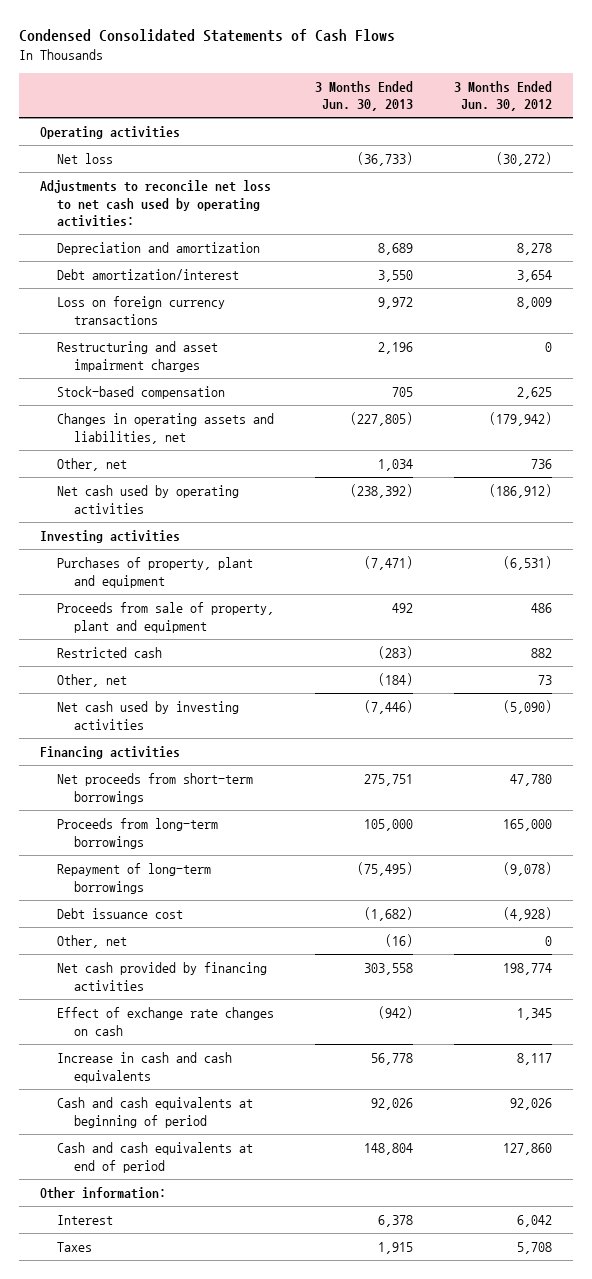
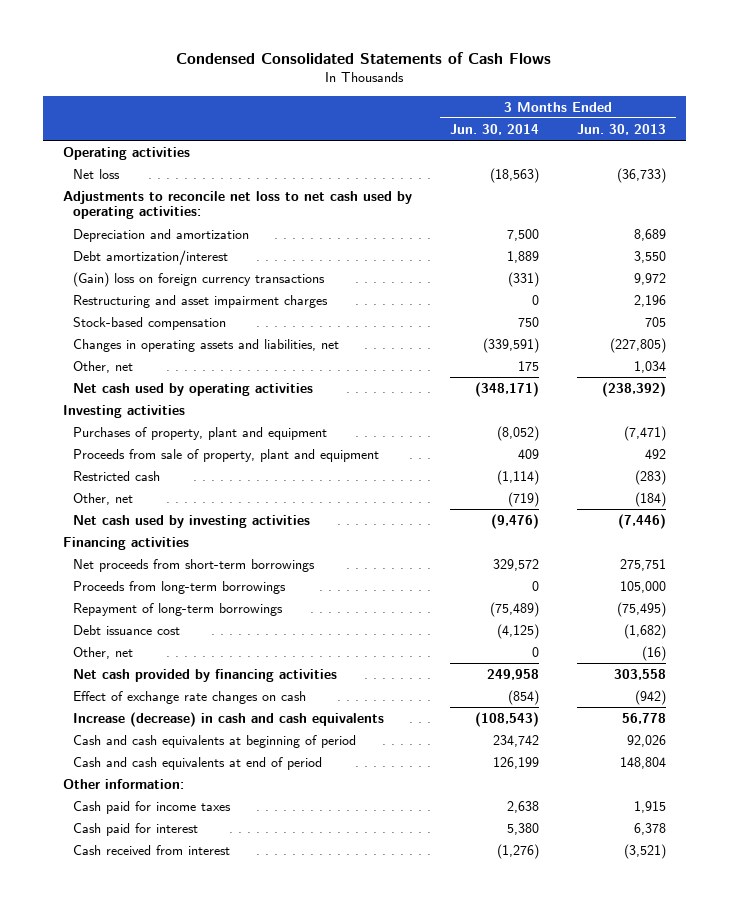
- | 3 Months Ended Jun. 30, 2013 | 3 Months Ended Jun. 30, 2012
+ | 3 Months Ended Jun. 30, 2014 | 3 Months Ended Jun. 30, 2013
- Loss on foreign currency transactions | 9,972 | 8,009
+ (Gain) loss on foreign currency transactions | (331) | 9,972
- Increase in cash and cash equivalents | 56,778 | 8,117
+ Increase (decrease) in cash and cash equivalents | (108,543) | 56,778
- Interest | 6,378 | 6,042
- Taxes | 1,915 | 5,708
+ Cash paid for income taxes | 2,638 | 1,915
+ Cash paid for interest | 5,380 | 6,378
+ Cash received from interest | (1,276) | (3,521)

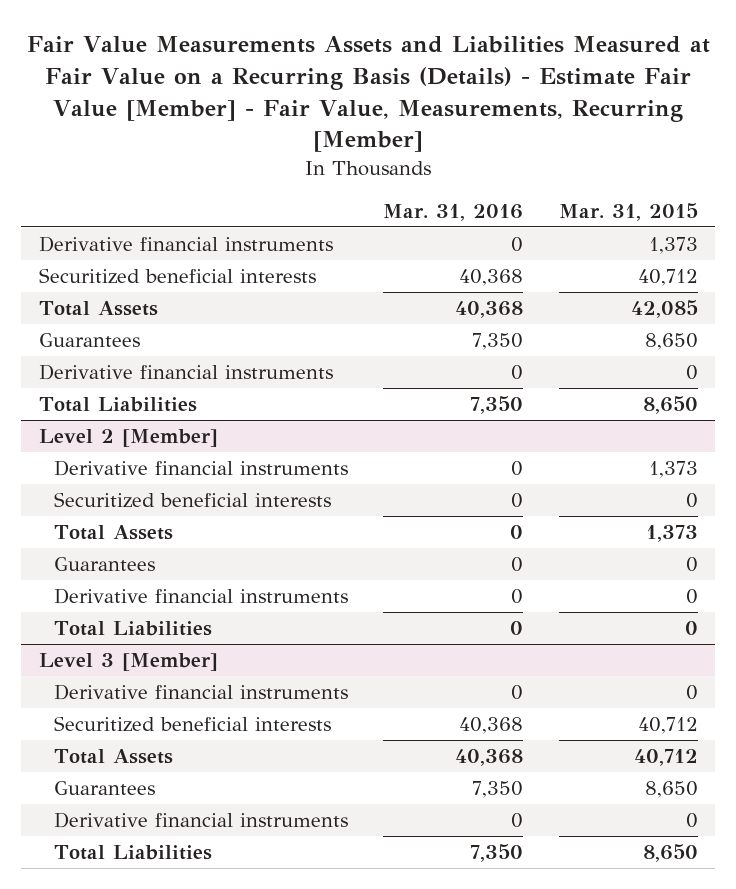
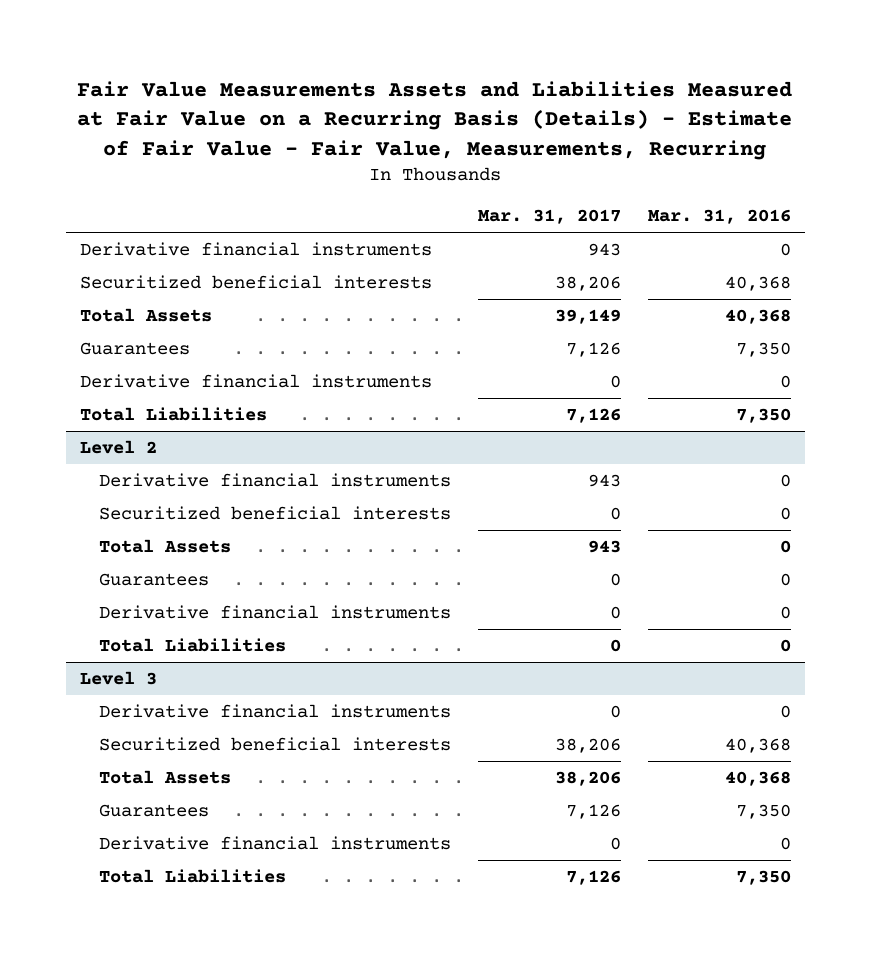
- Fair Value Measurements Assets and Liabilities Measured at Fair Value on a Recurring Basis (Details) - Estimate Fair Value [Member] - Fair Value, Measurements, Recurring [Member]
+ Fair Value Measurements Assets and Liabilities Measured at Fair Value on a Recurring Basis (Details) - Estimate of Fair Value - Fair Value, Measurements, Recurring
- | Mar. 31, 2016 | Mar. 31, 2015
+ | Mar. 31, 2017 | Mar. 31, 2016
- Level 2 [Member]
+ Level 2
- Level 3 [Member]
+ Level 3

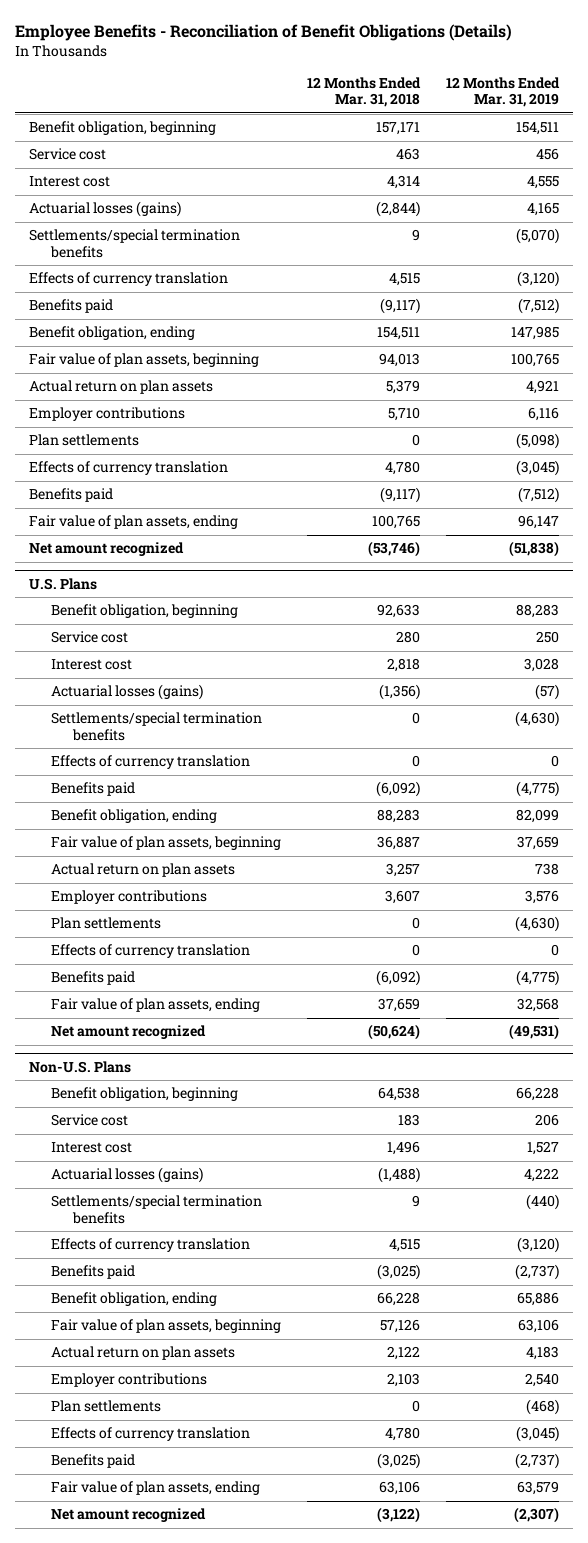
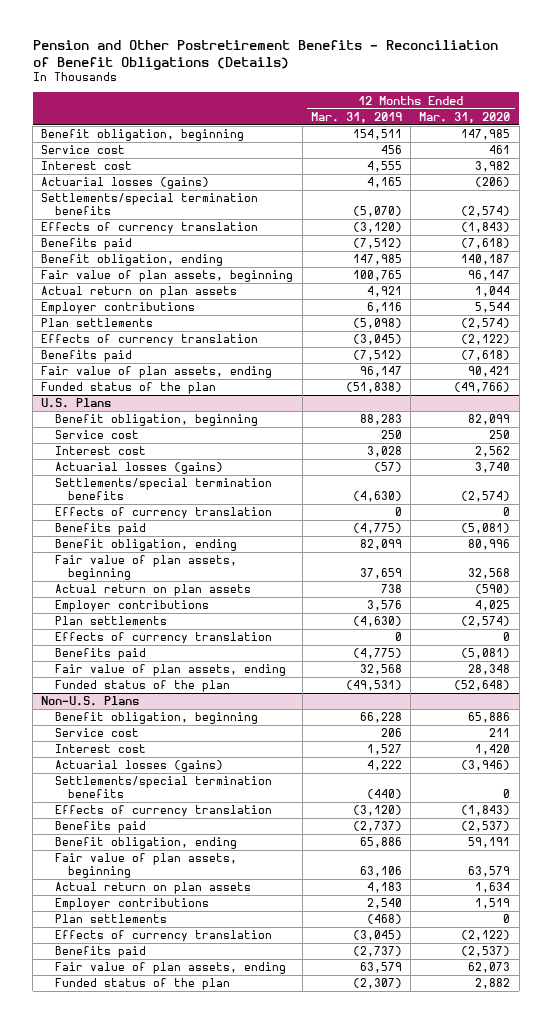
- Employee Benefits - Reconciliation of Benefit Obligations (Details)
+ Pension and Other Postretirement Benefits - Reconciliation of Benefit Obligations (Details)
- | 12 Months Ended Mar. 31, 2018 | 12 Months Ended Mar. 31, 2019
+ | 12 Months Ended Mar. 31, 2019 | 12 Months Ended Mar. 31, 2020
- Net amount recognized | (53,746) | (51,838)
+ Funded status of the plan | (51,838) | (49,766)
@ U.S. Plans
- Net amount recognized | (50,624) | (49,531)
+ Funded status of the plan | (49,531) | (52,648)
@ Non-U.S. Plans
- Net amount recognized | (3,122) | (2,307)
+ Funded status of the plan | (2,307) | 2,882

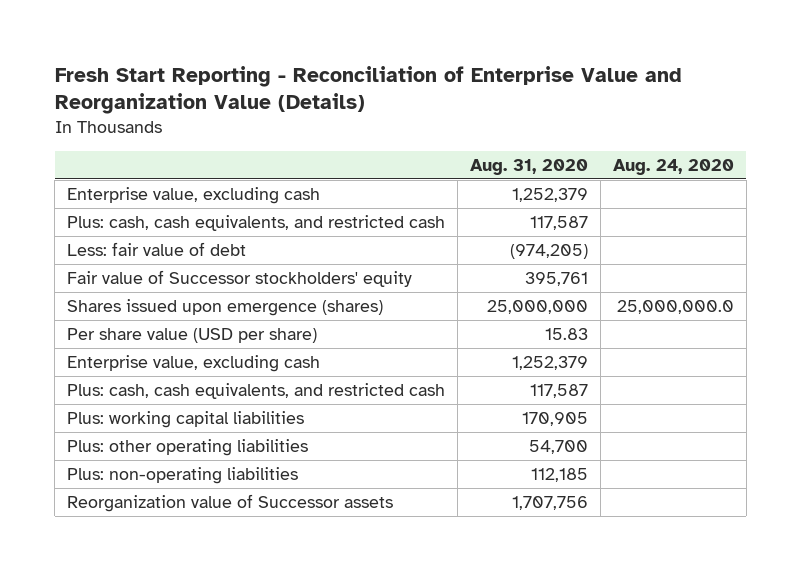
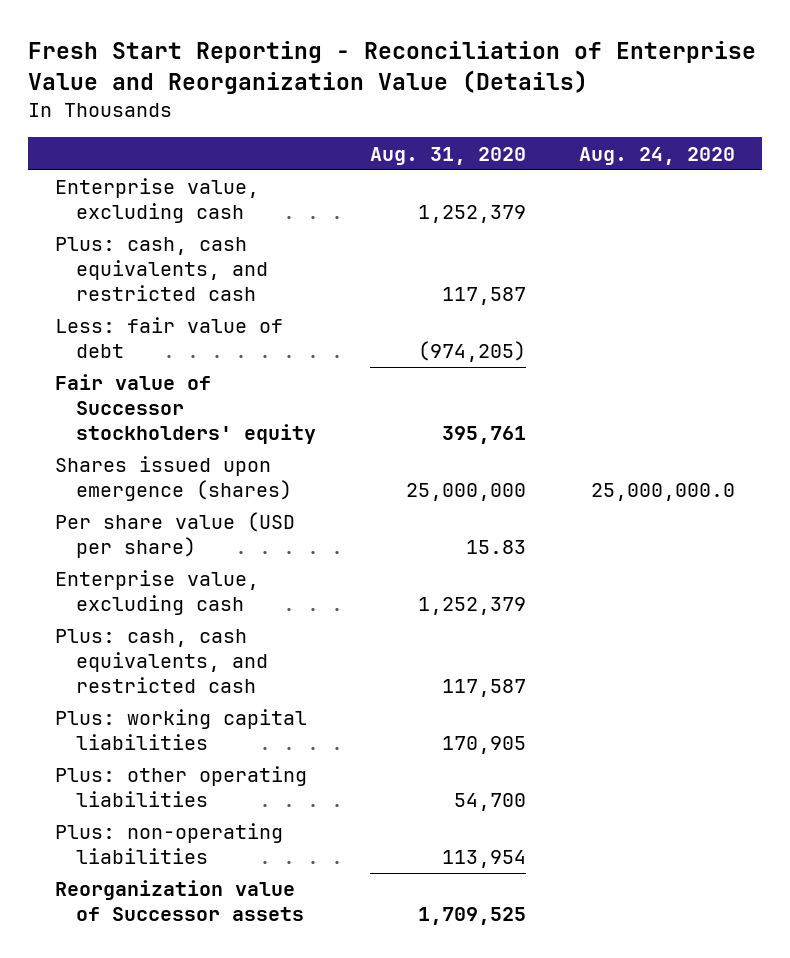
- Plus: non-operating liabilities | 112,185 |
- Reorganization value of Successor assets | 1,707,756 |
+ Plus: non-operating liabilities | 113,954 |
+ Reorganization value of Successor assets | 1,709,525 |

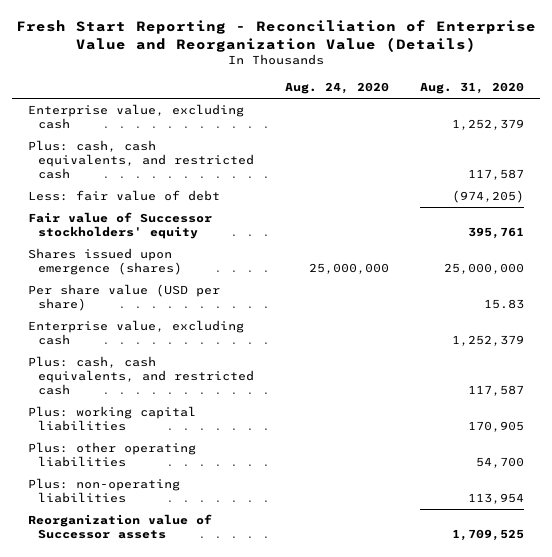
- | Aug. 31, 2020 | Aug. 24, 2020
+ | Aug. 24, 2020 | Aug. 31, 2020
- Shares issued upon emergence (shares) | 25,000,000 | 25,000,000.0
+ Shares issued upon emergence (shares) | 25,000,000 | 25,000,000

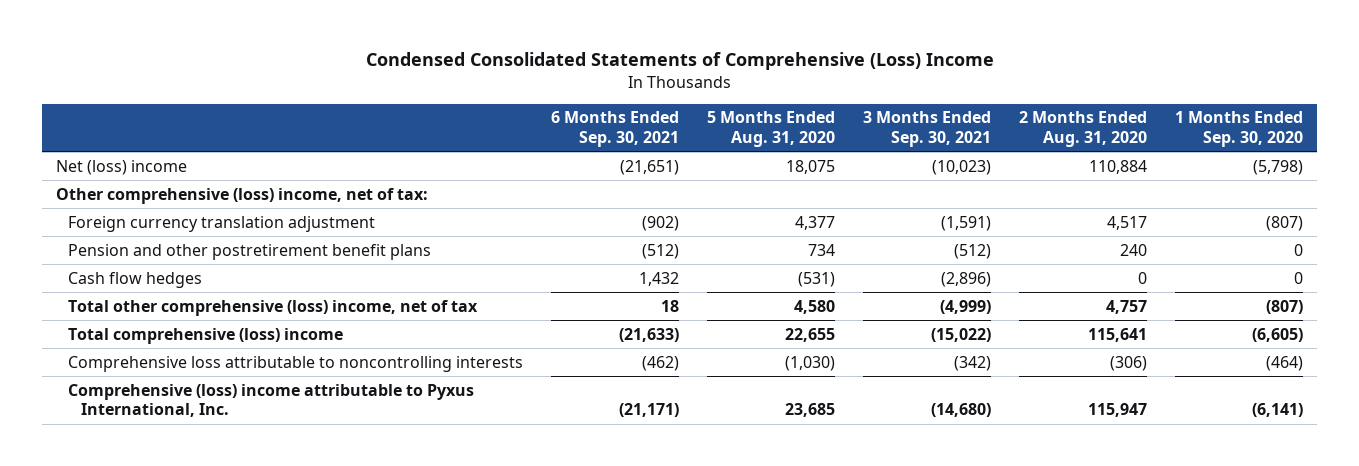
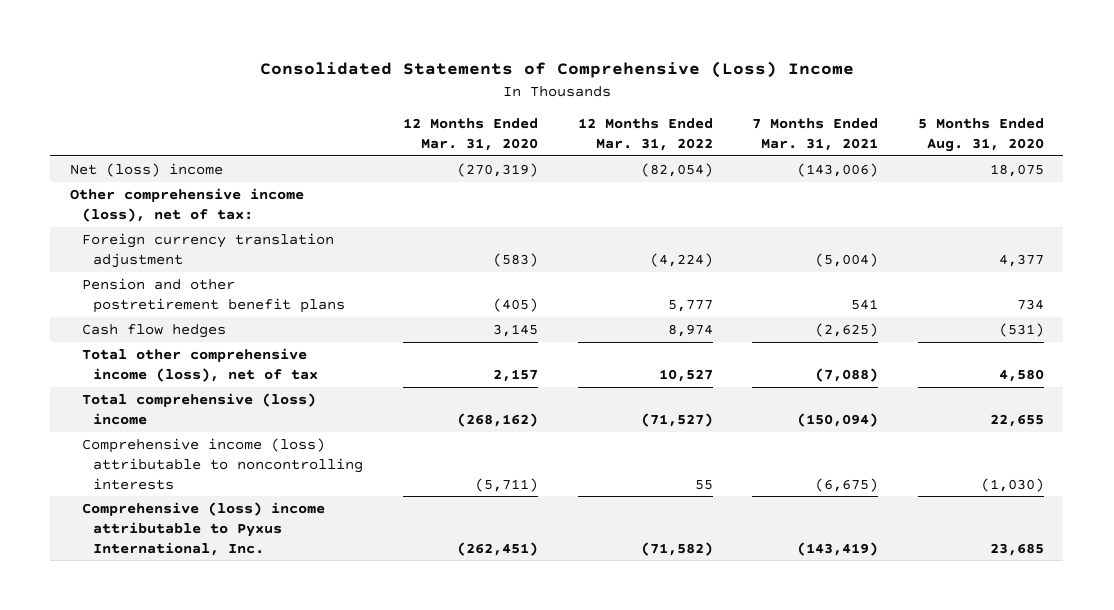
- Condensed Consolidated Statements of Comprehensive (Loss) Income
+ Consolidated Statements of Comprehensive (Loss) Income
- | 6 Months Ended Sep. 30, 2021 | 5 Months Ended Aug. 31, 2020 | 3 Months Ended Sep. 30, 2021 | 2 Months Ended Aug. 31, 2020 | 1 Months Ended Sep. 30, 2020
+ | 12 Months Ended Mar. 31, 2020 | 12 Months Ended Mar. 31, 2022 | 7 Months Ended Mar. 31, 2021 | 5 Months Ended Aug. 31, 2020
- Other comprehensive (loss) income, net of tax:
+ Other comprehensive income (loss), net of tax:
- Total other comprehensive (loss) income, net of tax | 18 | 4,580 | (4,999) | 4,757 | (807)
+ Total other comprehensive income (loss), net of tax | 2,157 | 10,527 | (7,088) | 4,580
- Comprehensive loss attributable to noncontrolling interests | (462) | (1,030) | (342) | (306) | (464)
+ Comprehensive income (loss) attributable to noncontrolling interests | (5,711) | 55 | (6,675) | (1,030)

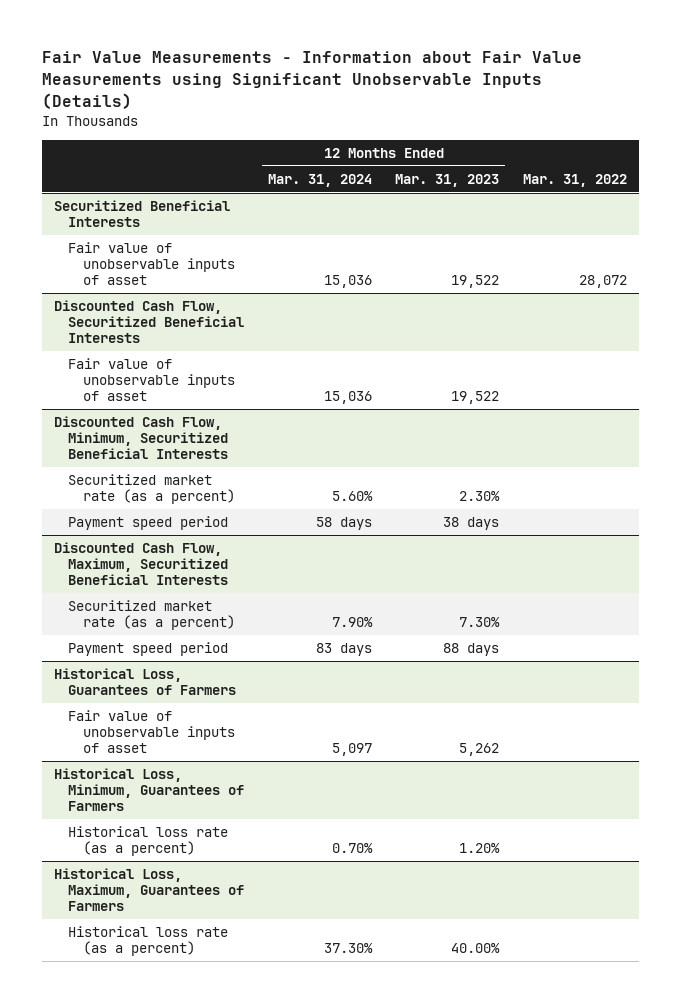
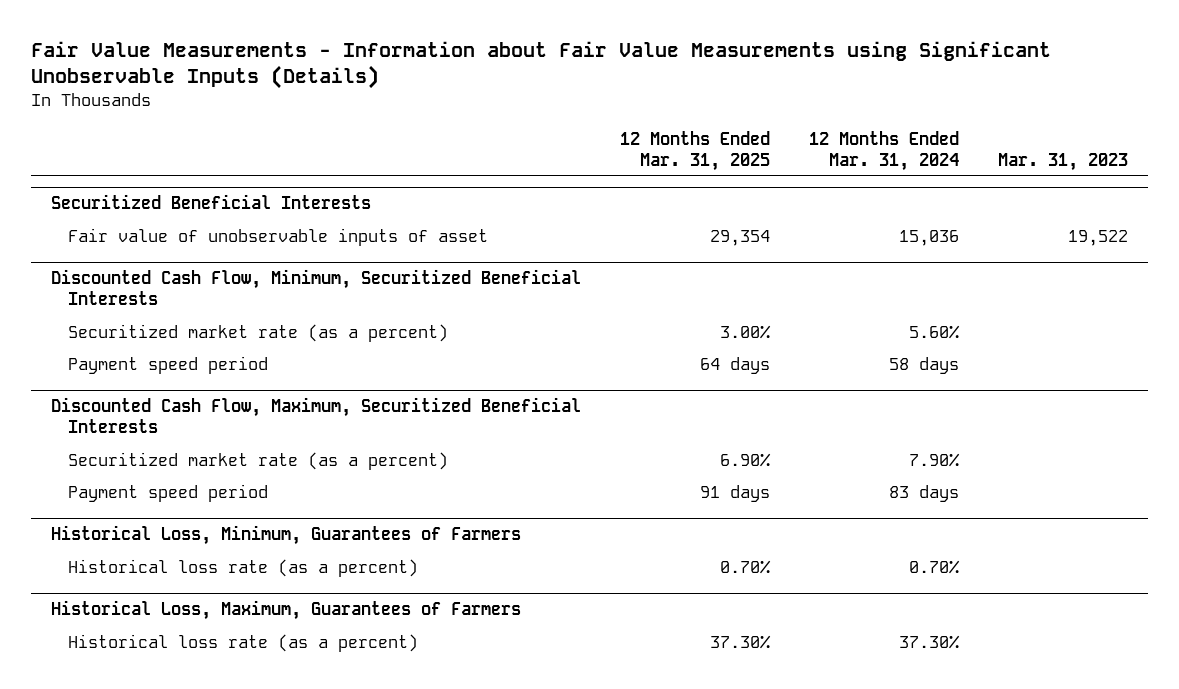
- | 12 Months Ended Mar. 31, 2024 | 12 Months Ended Mar. 31, 2023 | Mar. 31, 2022
+ | 12 Months Ended Mar. 31, 2025 | 12 Months Ended Mar. 31, 2024 | Mar. 31, 2023
- Discounted Cash Flow, Securitized Beneficial Interests
- Fair value of unobservable inputs of asset | 15,036 | 19,522 |
- Historical Loss, Guarantees of Farmers
- Fair value of unobservable inputs of asset | 5,097 | 5,262 |

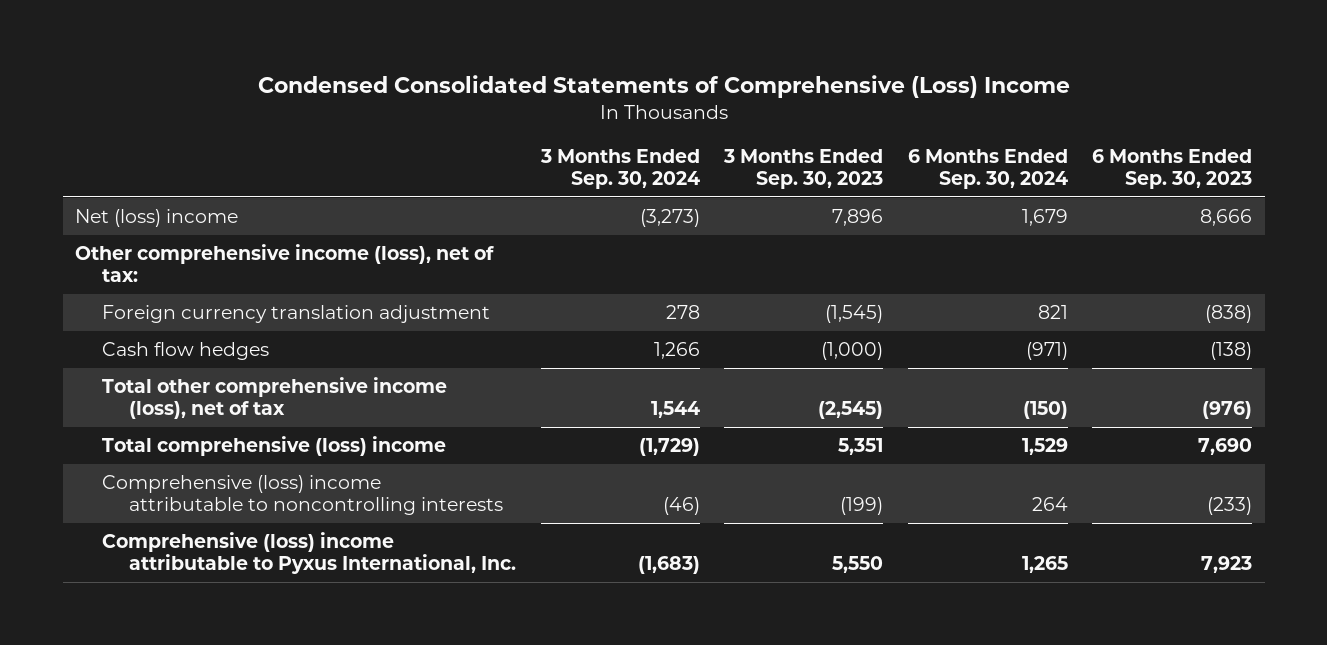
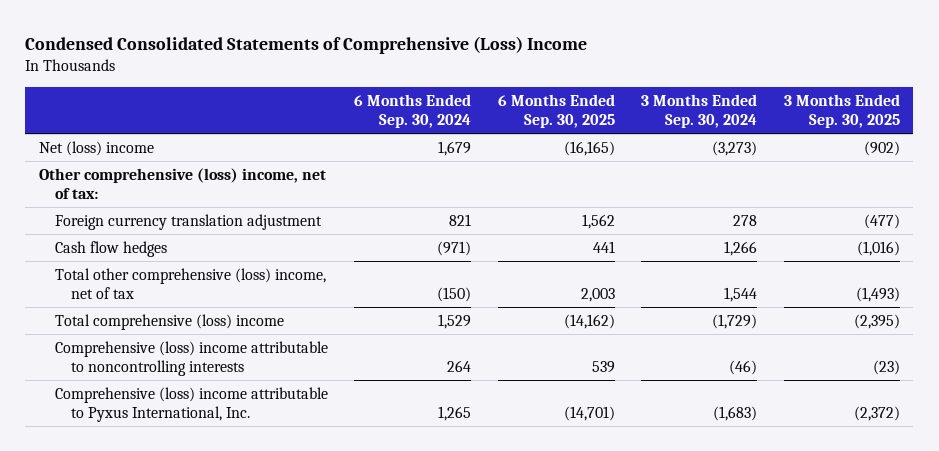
- | 3 Months Ended Sep. 30, 2024 | 3 Months Ended Sep. 30, 2023 | 6 Months Ended Sep. 30, 2024 | 6 Months Ended Sep. 30, 2023
+ | 6 Months Ended Sep. 30, 2024 | 6 Months Ended Sep. 30, 2025 | 3 Months Ended Sep. 30, 2024 | 3 Months Ended Sep. 30, 2025
- Other comprehensive income (loss), net of tax:
+ Other comprehensive (loss) income, net of tax:
- Total other comprehensive income (loss), net of tax | 1,544 | (2,545) | (150) | (976)
+ Total other comprehensive (loss) income, net of tax | (150) | 2,003 | 1,544 | (1,493)

